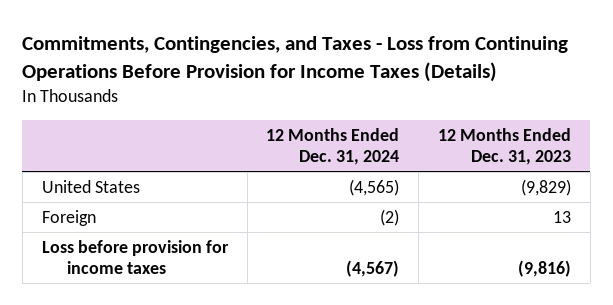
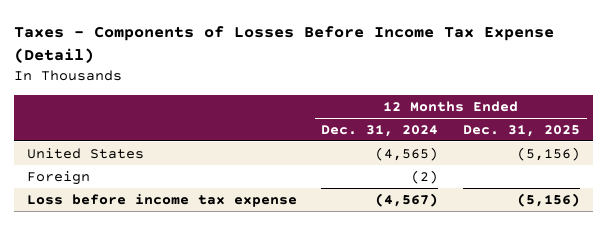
- Commitments, Contingencies, and Taxes - Loss from Continuing Operations Before Provision for Income Taxes (Details)
+ Taxes - Components of Losses Before Income Tax Expense (Detail)
- | 12 Months Ended Dec. 31, 2024 | 12 Months Ended Dec. 31, 2023
+ | 12 Months Ended Dec. 31, 2024 | 12 Months Ended Dec. 31, 2025
- Loss before provision for income taxes | (4,567) | (9,816)
+ Loss before income tax expense | (4,567) | (5,156)

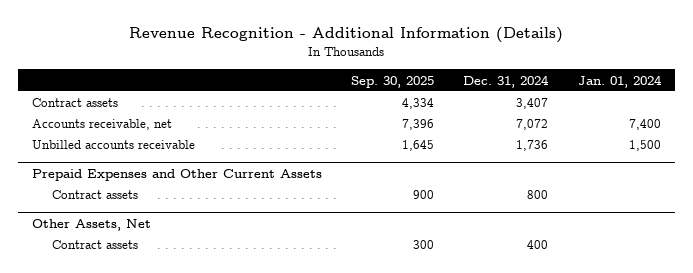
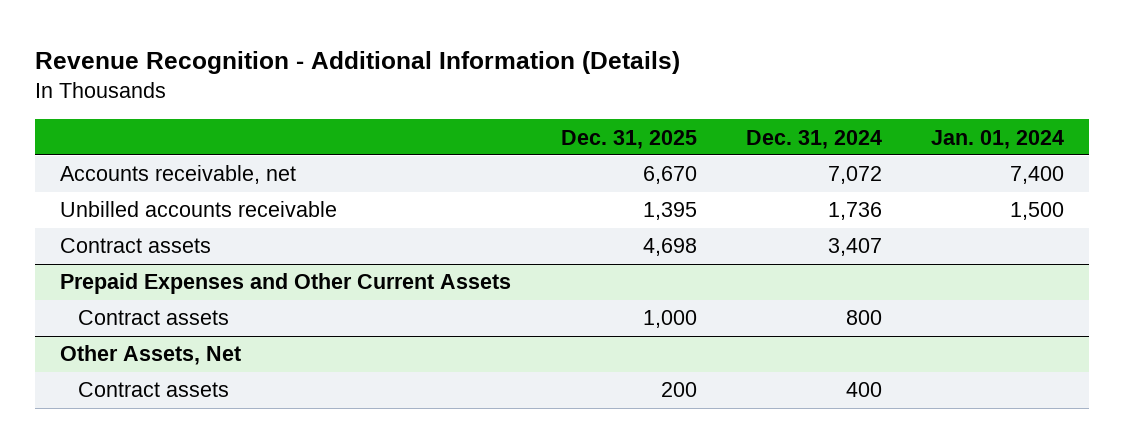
- | Sep. 30, 2025 | Dec. 31, 2024 | Jan. 01, 2024
+ | Dec. 31, 2025 | Dec. 31, 2024 | Jan. 01, 2024
moved down: Contract assets | 4,698 | 3,407 |

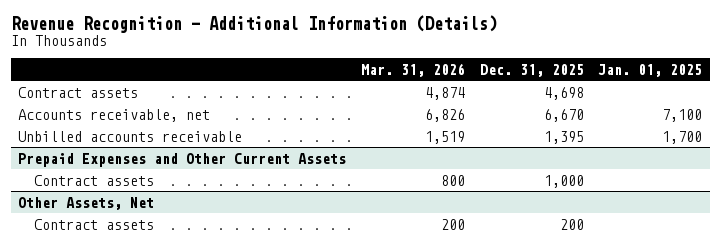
- | Dec. 31, 2025 | Dec. 31, 2024 | Jan. 01, 2024
+ | Mar. 31, 2026 | Dec. 31, 2025 | Jan. 01, 2025
moved up: Contract assets | 4,874 | 4,698 |

